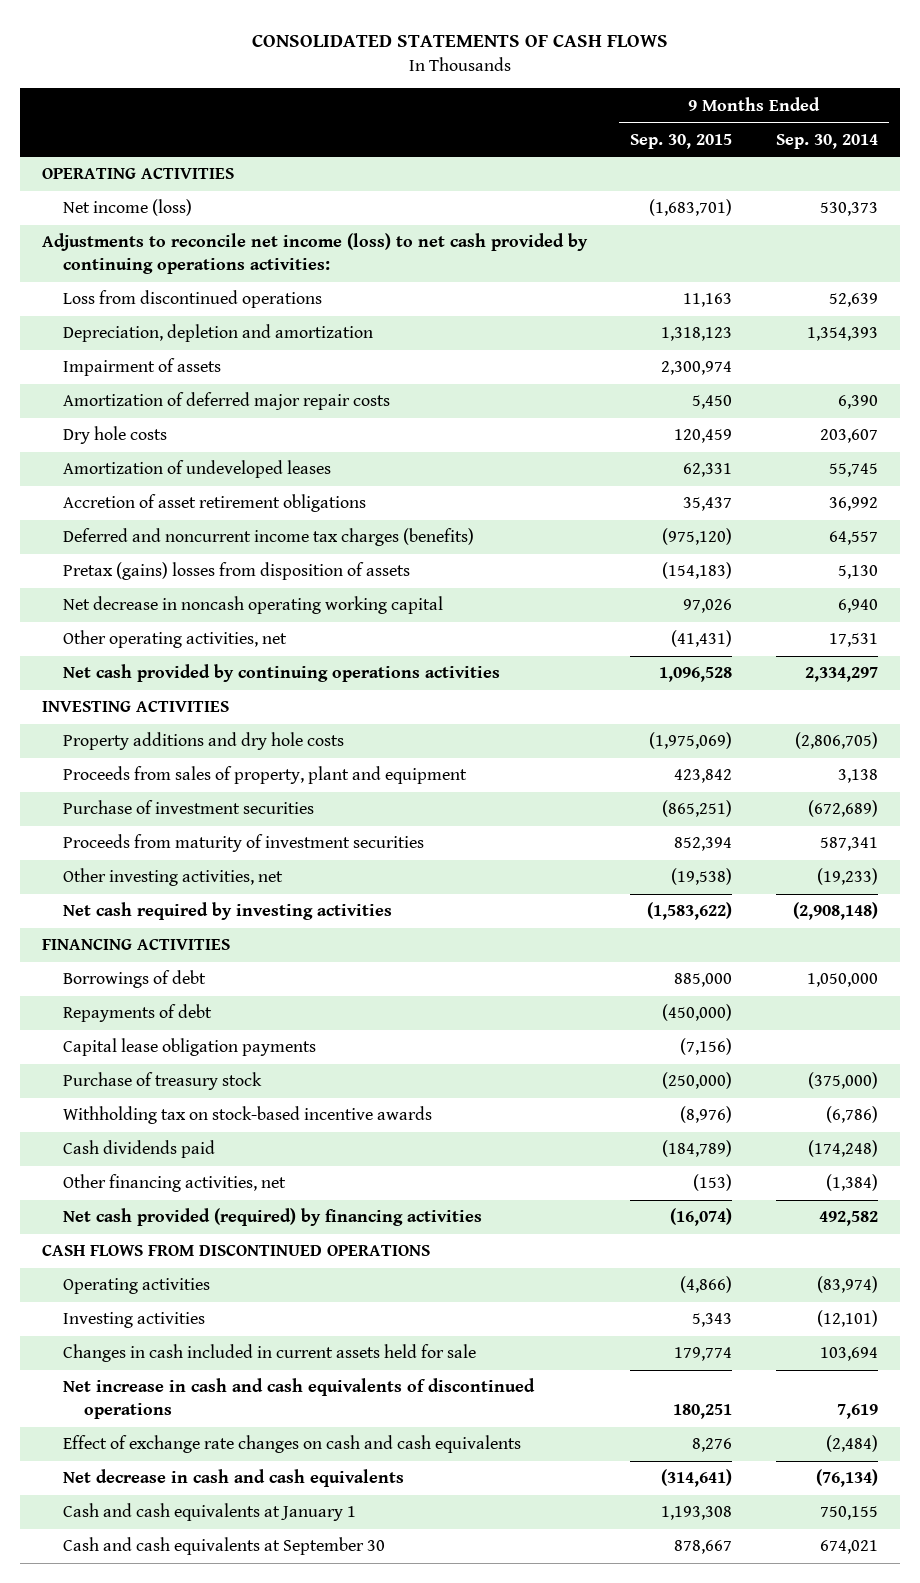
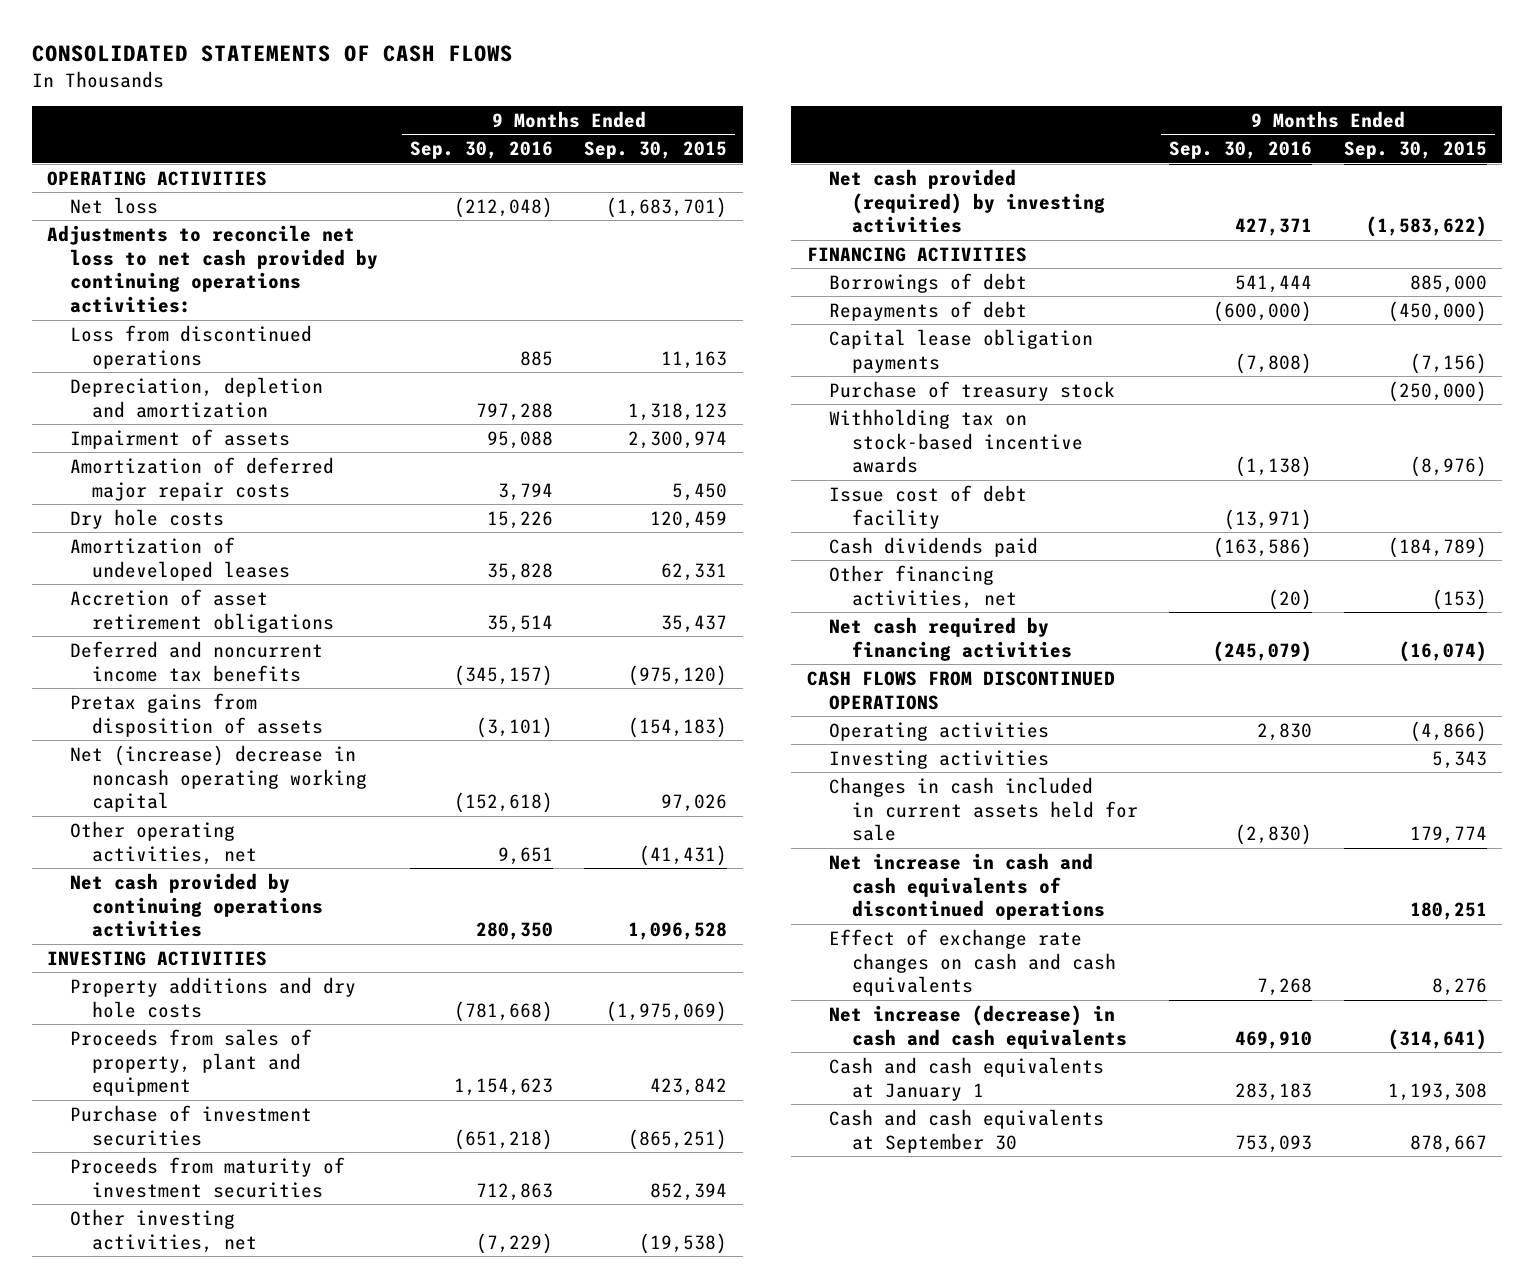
- | 9 Months Ended Sep. 30, 2015 | 9 Months Ended Sep. 30, 2014
+ | 9 Months Ended Sep. 30, 2016 | 9 Months Ended Sep. 30, 2015
- Net income (loss) | (1,683,701) | 530,373
- Adjustments to reconcile net income (loss) to net cash provided by continuing operations activities:
+ Net loss | (212,048) | (1,683,701)
+ Adjustments to reconcile net loss to net cash provided by continuing operations activities:
- Deferred and noncurrent income tax charges (benefits) | (975,120) | 64,557
- Pretax (gains) losses from disposition of assets | (154,183) | 5,130
- Net decrease in noncash operating working capital | 97,026 | 6,940
+ Deferred and noncurrent income tax benefits | (345,157) | (975,120)
+ Pretax gains from disposition of assets | (3,101) | (154,183)
+ Net (increase) decrease in noncash operating working capital | (152,618) | 97,026
- Net cash required by investing activities | (1,583,622) | (2,908,148)
+ Net cash provided (required) by investing activities | 427,371 | (1,583,622)
+ Issue cost of debt facility | (13,971) |
- Net cash provided (required) by financing activities | (16,074) | 492,582
+ Net cash required by financing activities | (245,079) | (16,074)
- Net decrease in cash and cash equivalents | (314,641) | (76,134)
+ Net increase (decrease) in cash and cash equivalents | 469,910 | (314,641)

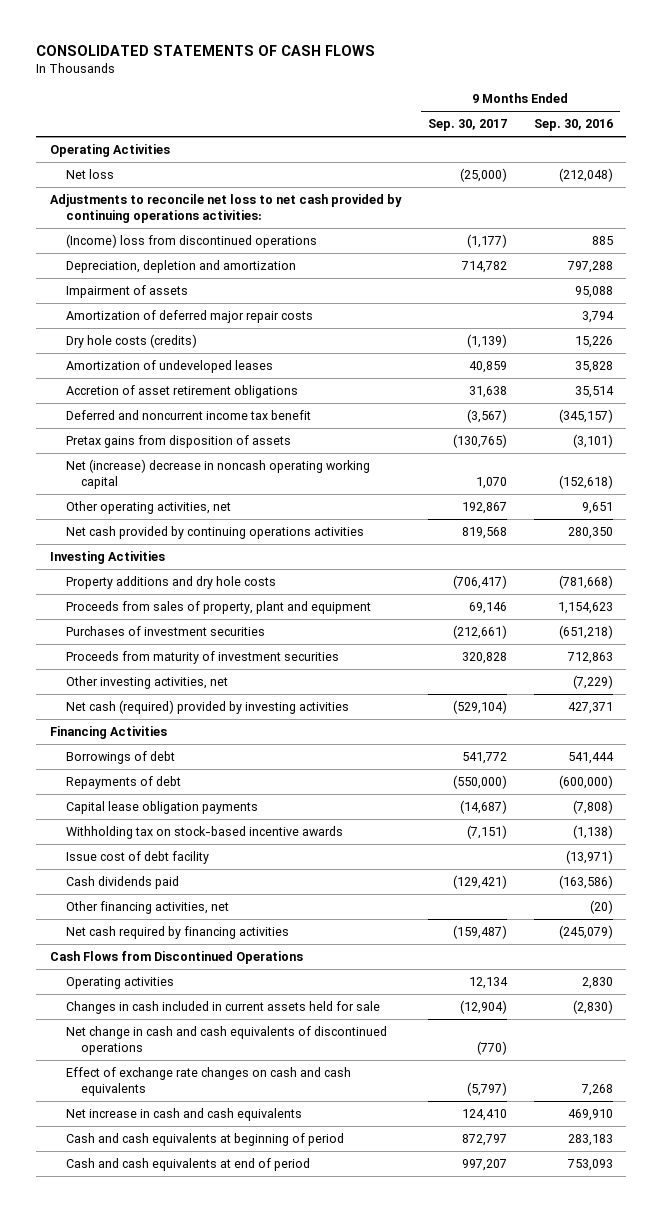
- | 9 Months Ended Sep. 30, 2016 | 9 Months Ended Sep. 30, 2015
+ | 9 Months Ended Sep. 30, 2017 | 9 Months Ended Sep. 30, 2016
- OPERATING ACTIVITIES
+ Operating Activities
- Loss from discontinued operations | 885 | 11,163
+ (Income) loss from discontinued operations | (1,177) | 885
- Dry hole costs | 15,226 | 120,459
+ Dry hole costs (credits) | (1,139) | 15,226
- Deferred and noncurrent income tax benefits | (345,157) | (975,120)
+ Deferred and noncurrent income tax benefit | (3,567) | (345,157)
- INVESTING ACTIVITIES
+ Investing Activities
- Purchase of investment securities | (651,218) | (865,251)
+ Purchases of investment securities | (212,661) | (651,218)
- Net cash provided (required) by investing activities | 427,371 | (1,583,622)
- FINANCING ACTIVITIES
+ Net cash (required) provided by investing activities | (529,104) | 427,371
+ Financing Activities
- Purchase of treasury stock | | (250,000)
- CASH FLOWS FROM DISCONTINUED OPERATIONS
+ Cash Flows from Discontinued Operations
- Investing activities | | 5,343
- Net increase in cash and cash equivalents of discontinued operations | | 180,251
+ Net change in cash and cash equivalents of discontinued operations | (770) |
- Net increase (decrease) in cash and cash equivalents | 469,910 | (314,641)
- Cash and cash equivalents at January 1 | 283,183 | 1,193,308
- Cash and cash equivalents at September 30 | 753,093 | 878,667
+ Net increase in cash and cash equivalents | 124,410 | 469,910
+ Cash and cash equivalents at beginning of period | 872,797 | 283,183
+ Cash and cash equivalents at end of period | 997,207 | 753,093

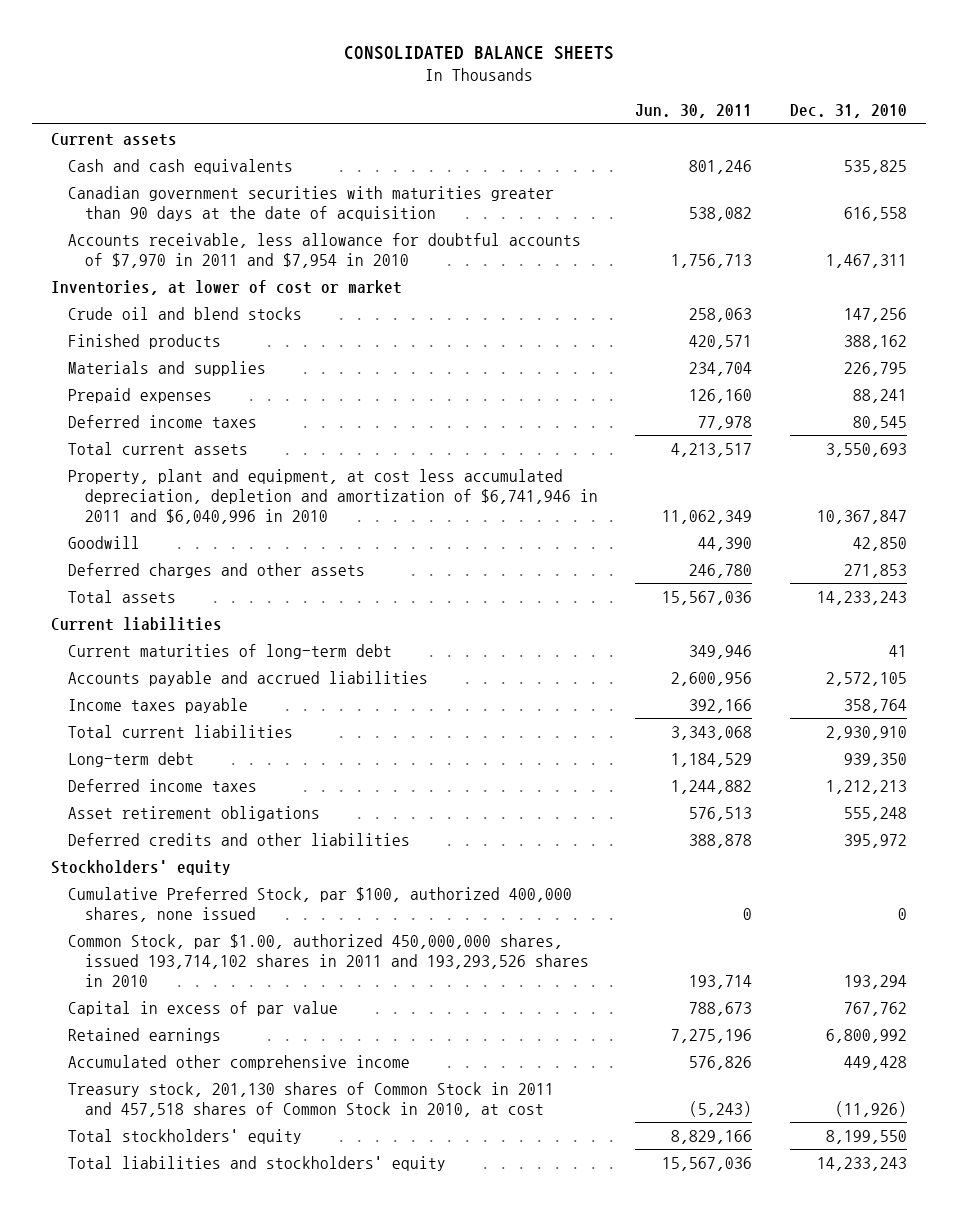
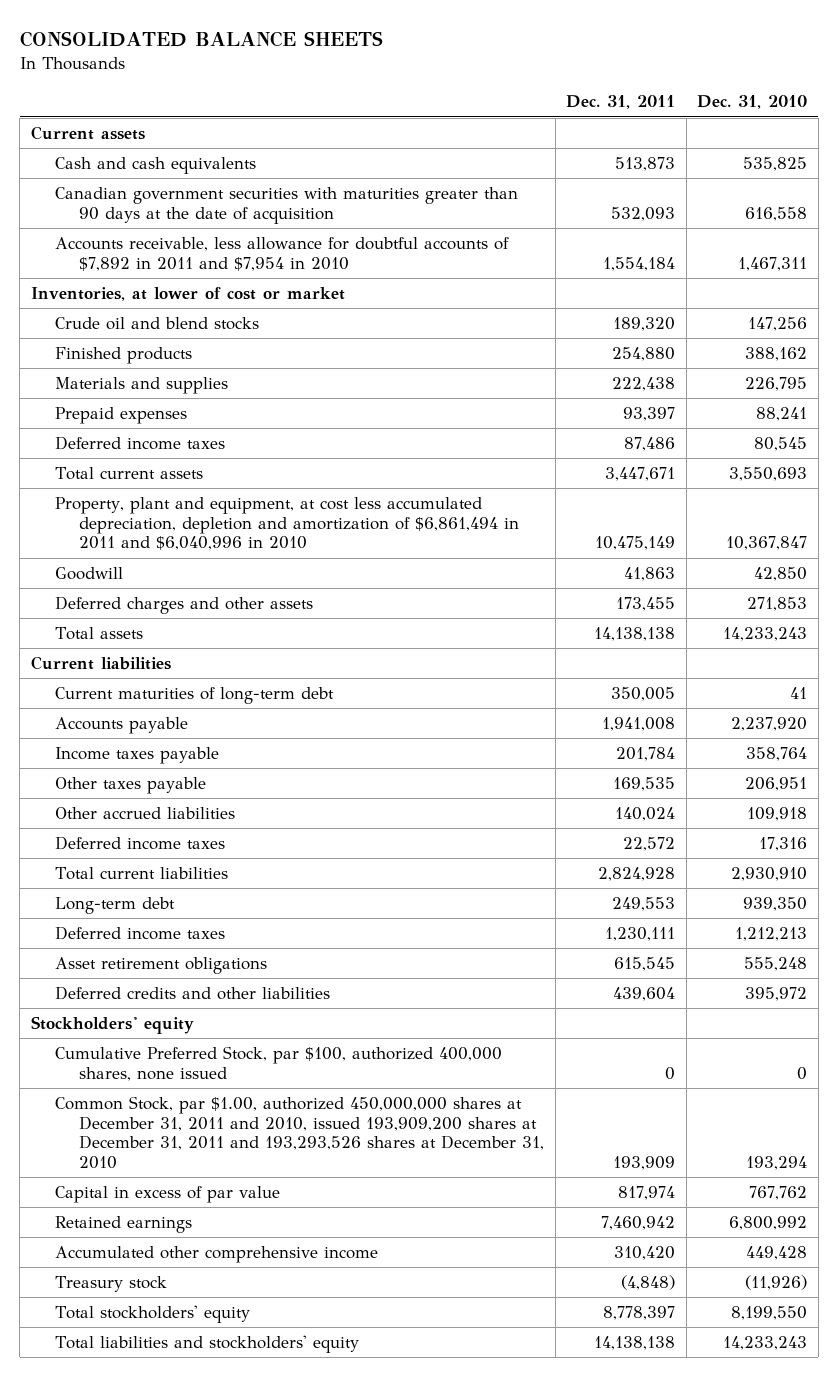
- | Jun. 30, 2011 | Dec. 31, 2010
+ | Dec. 31, 2011 | Dec. 31, 2010
- Accounts receivable, less allowance for doubtful accounts of $7,970 in 2011 and $7,954 in 2010 | 1,756,713 | 1,467,311
+ Accounts receivable, less allowance for doubtful accounts of $7,892 in 2011 and $7,954 in 2010 | 1,554,184 | 1,467,311
- Property, plant and equipment, at cost less accumulated depreciation, depletion and amortization of $6,741,946 in 2011 and $6,040,996 in 2010 | 11,062,349 | 10,367,847
+ Property, plant and equipment, at cost less accumulated depreciation, depletion and amortization of $6,861,494 in 2011 and $6,040,996 in 2010 | 10,475,149 | 10,367,847
- Accounts payable and accrued liabilities | 2,600,956 | 2,572,105
+ Accounts payable | 1,941,008 | 2,237,920
+ Other taxes payable | 169,535 | 206,951
+ Other accrued liabilities | 140,024 | 109,918
+ Deferred income taxes | 22,572 | 17,316
- Common Stock, par $1.00, authorized 450,000,000 shares, issued 193,714,102 shares in 2011 and 193,293,526 shares in 2010 | 193,714 | 193,294
+ Common Stock, par $1.00, authorized 450,000,000 shares at December 31, 2011 and 2010, issued 193,909,200 shares at December 31, 2011 and 193,293,526 shares at December 31, 2010 | 193,909 | 193,294
- Treasury stock, 201,130 shares of Common Stock in 2011 and 457,518 shares of Common Stock in 2010, at cost | (5,243) | (11,926)
+ Treasury stock | (4,848) | (11,926)

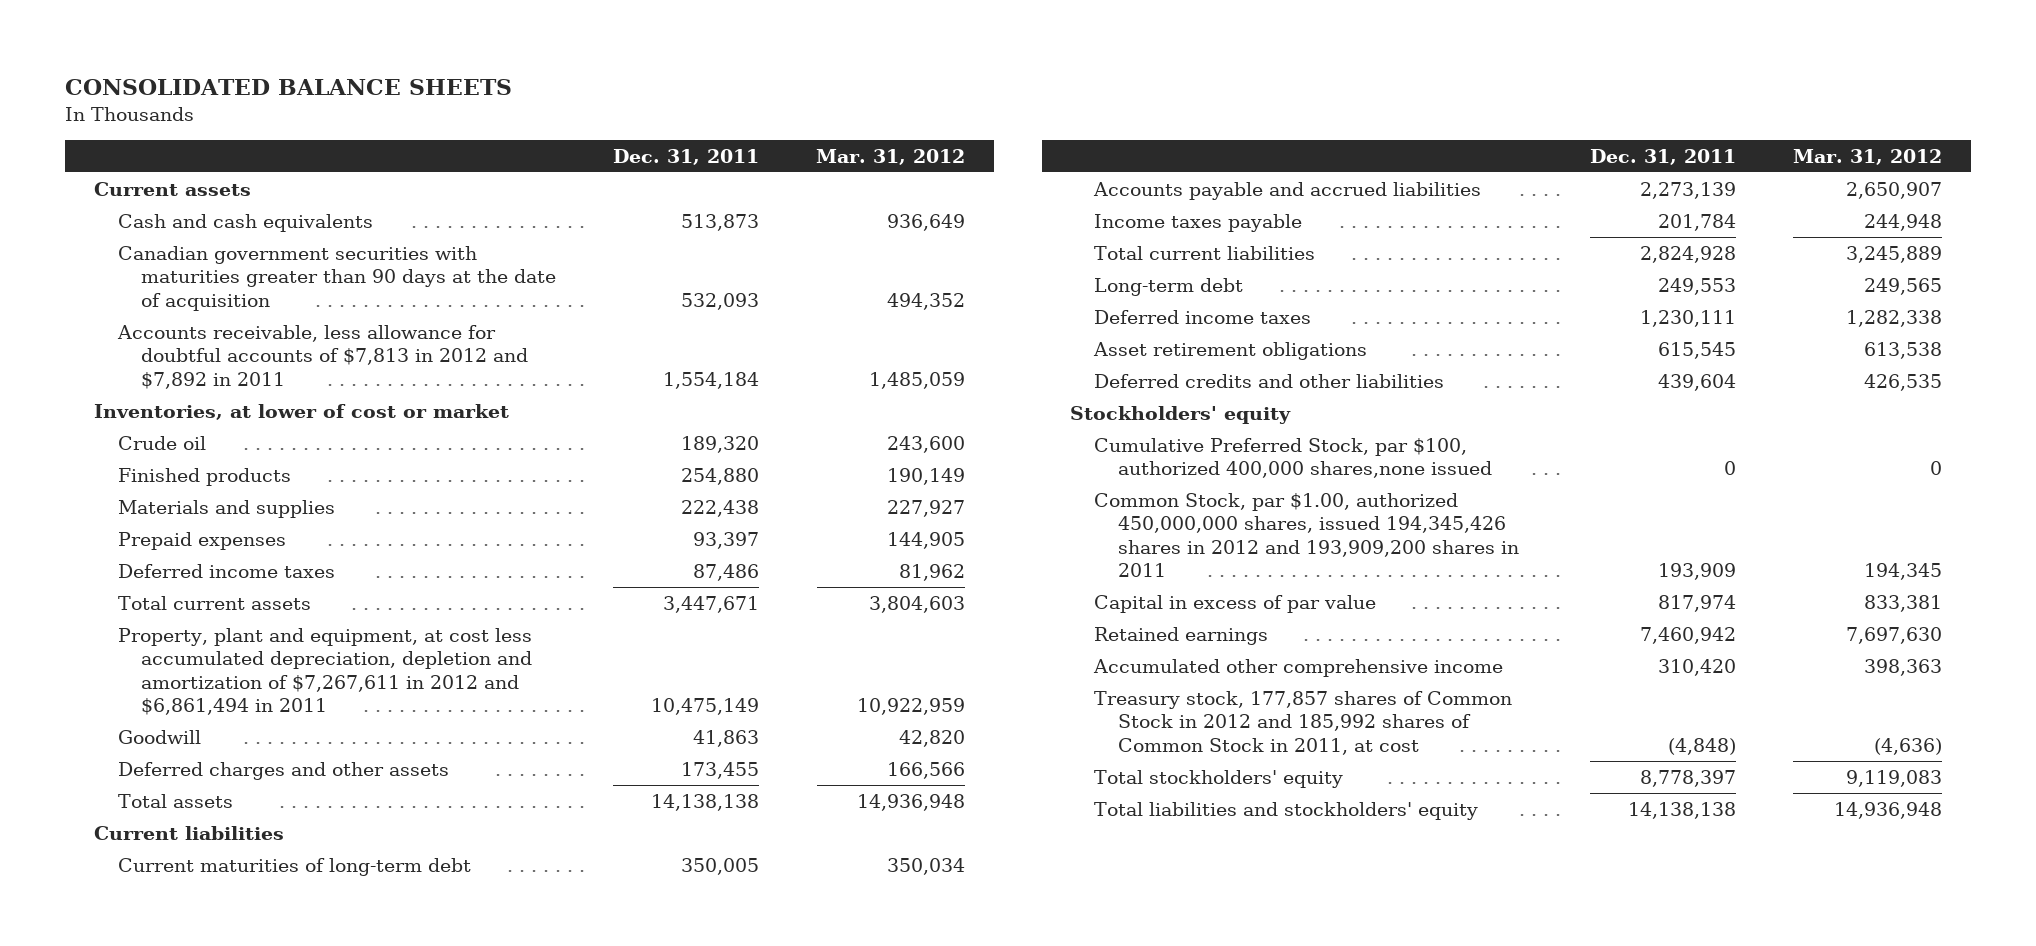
- | Dec. 31, 2011 | Dec. 31, 2010
+ | Dec. 31, 2011 | Mar. 31, 2012
- Accounts receivable, less allowance for doubtful accounts of $7,892 in 2011 and $7,954 in 2010 | 1,554,184 | 1,467,311
+ Accounts receivable, less allowance for doubtful accounts of $7,813 in 2012 and $7,892 in 2011 | 1,554,184 | 1,485,059
- Crude oil and blend stocks | 189,320 | 147,256
+ Crude oil | 189,320 | 243,600
- Property, plant and equipment, at cost less accumulated depreciation, depletion and amortization of $6,861,494 in 2011 and $6,040,996 in 2010 | 10,475,149 | 10,367,847
+ Property, plant and equipment, at cost less accumulated depreciation, depletion and amortization of $7,267,611 in 2012 and $6,861,494 in 2011 | 10,475,149 | 10,922,959
- Accounts payable | 1,941,008 | 2,237,920
+ Accounts payable and accrued liabilities | 2,273,139 | 2,650,907
- Other taxes payable | 169,535 | 206,951
- Other accrued liabilities | 140,024 | 109,918
- Deferred income taxes | 22,572 | 17,316
- Cumulative Preferred Stock, par $100, authorized 400,000 shares, none issued | 0 | 0
- Common Stock, par $1.00, authorized 450,000,000 shares at December 31, 2011 and 2010, issued 193,909,200 shares at December 31, 2011 and 193,293,526 shares at December 31, 2010 | 193,909 | 193,294
+ Cumulative Preferred Stock, par $100, authorized 400,000 shares,none issued | 0 | 0
+ Common Stock, par $1.00, authorized 450,000,000 shares, issued 194,345,426 shares in 2012 and 193,909,200 shares in 2011 | 193,909 | 194,345
- Treasury stock | (4,848) | (11,926)
+ Treasury stock, 177,857 shares of Common Stock in 2012 and 185,992 shares of Common Stock in 2011, at cost | (4,848) | (4,636)

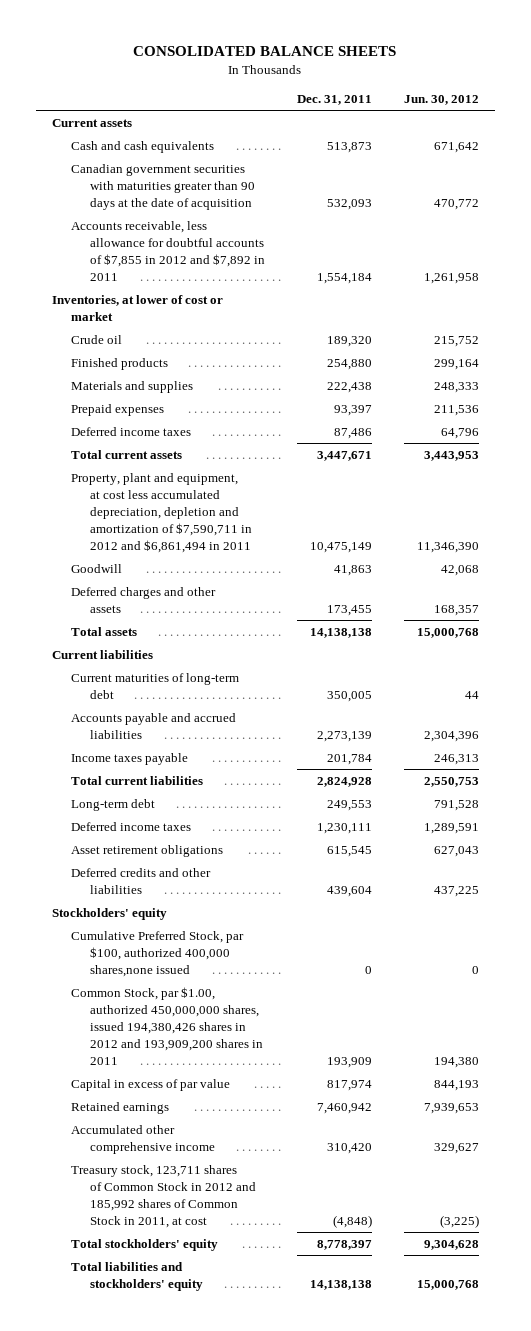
- | Dec. 31, 2011 | Mar. 31, 2012
+ | Dec. 31, 2011 | Jun. 30, 2012
- Accounts receivable, less allowance for doubtful accounts of $7,813 in 2012 and $7,892 in 2011 | 1,554,184 | 1,485,059
+ Accounts receivable, less allowance for doubtful accounts of $7,855 in 2012 and $7,892 in 2011 | 1,554,184 | 1,261,958
- Property, plant and equipment, at cost less accumulated depreciation, depletion and amortization of $7,267,611 in 2012 and $6,861,494 in 2011 | 10,475,149 | 10,922,959
+ Property, plant and equipment, at cost less accumulated depreciation, depletion and amortization of $7,590,711 in 2012 and $6,861,494 in 2011 | 10,475,149 | 11,346,390
- Common Stock, par $1.00, authorized 450,000,000 shares, issued 194,345,426 shares in 2012 and 193,909,200 shares in 2011 | 193,909 | 194,345
+ Common Stock, par $1.00, authorized 450,000,000 shares, issued 194,380,426 shares in 2012 and 193,909,200 shares in 2011 | 193,909 | 194,380
- Treasury stock, 177,857 shares of Common Stock in 2012 and 185,992 shares of Common Stock in 2011, at cost | (4,848) | (4,636)
+ Treasury stock, 123,711 shares of Common Stock in 2012 and 185,992 shares of Common Stock in 2011, at cost | (4,848) | (3,225)

